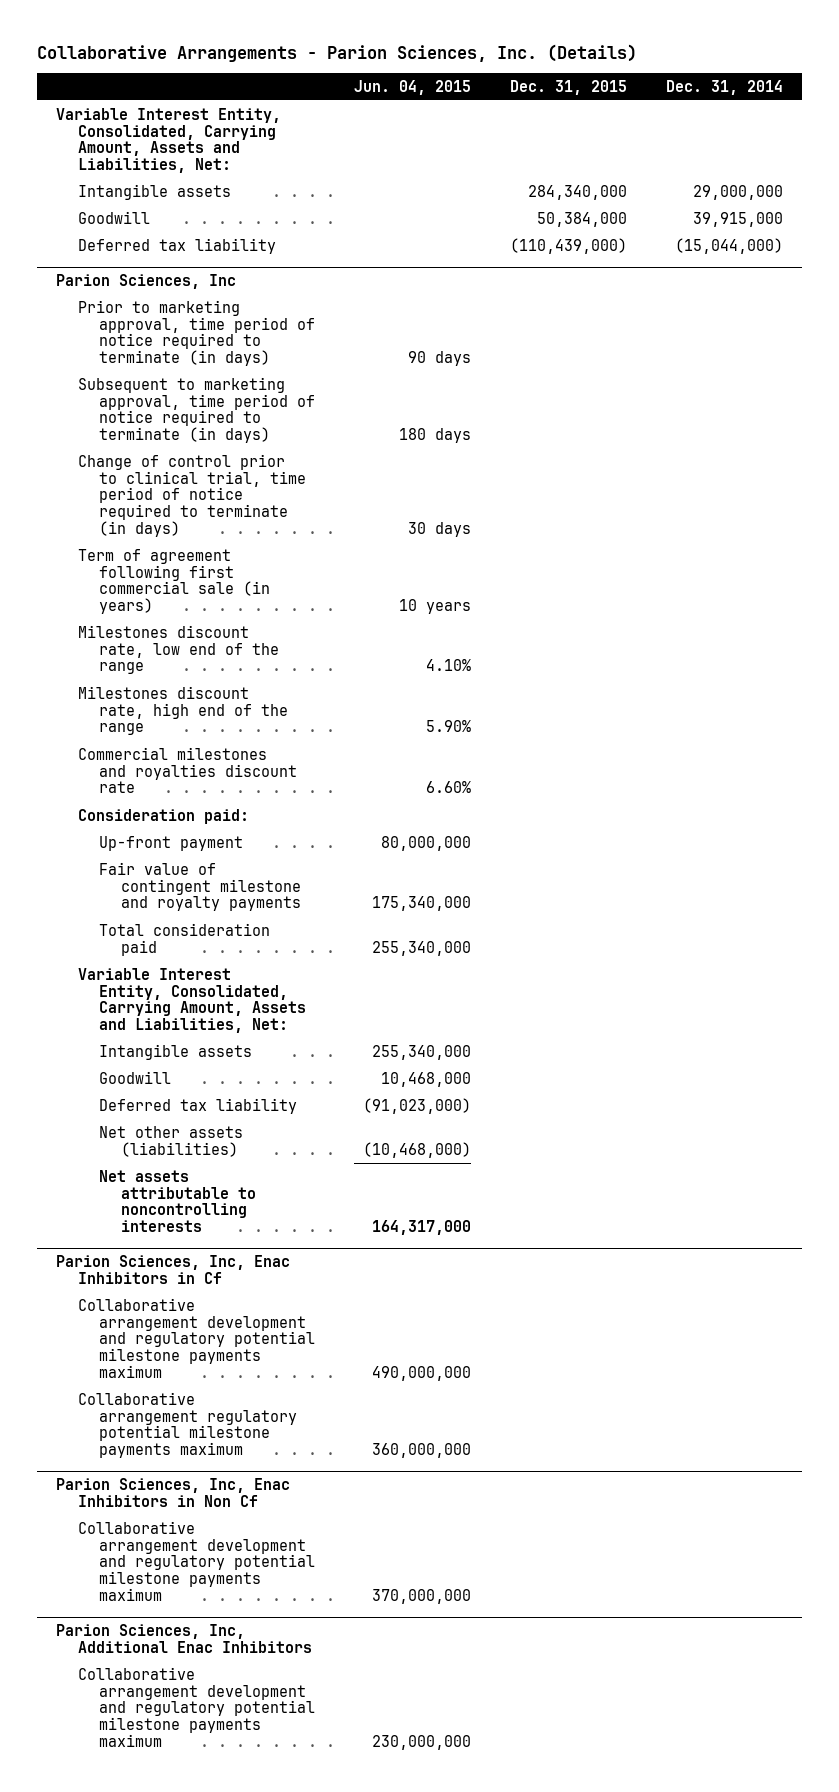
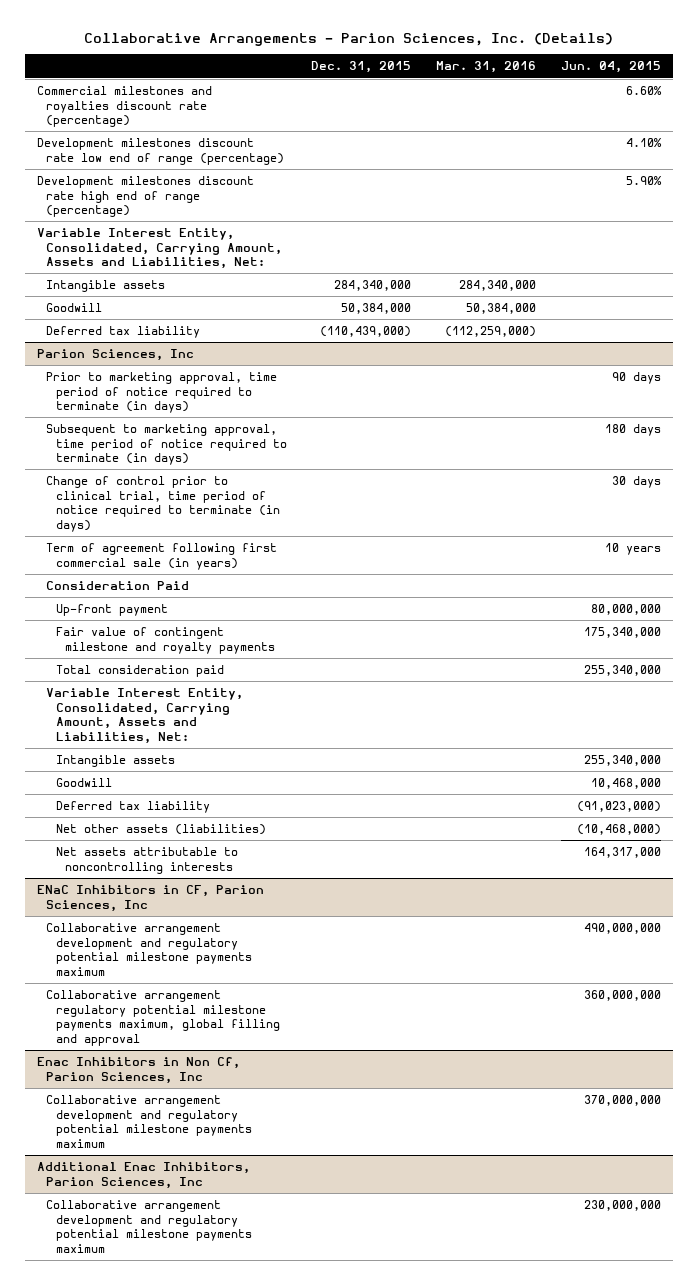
- | Jun. 04, 2015 | Dec. 31, 2015 | Dec. 31, 2014
+ | Dec. 31, 2015 | Mar. 31, 2016 | Jun. 04, 2015
+ Commercial milestones and royalties discount rate (percentage) | | | 6.60%
+ Development milestones discount rate low end of range (percentage) | | | 4.10%
+ Development milestones discount rate high end of range (percentage) | | | 5.90%
@ Parion Sciences, Inc
- Milestones discount rate, low end of the range | 4.10% | |
- Milestones discount rate, high end of the range | 5.90% | |
- Commercial milestones and royalties discount rate | 6.60% | |
- Consideration paid:
+ Consideration Paid
- Parion Sciences, Inc, Enac Inhibitors in Cf
+ ENaC Inhibitors in CF, Parion Sciences, Inc
- Collaborative arrangement regulatory potential milestone payments maximum | 360,000,000 | |
- Parion Sciences, Inc, Enac Inhibitors in Non Cf
+ Collaborative arrangement regulatory potential milestone payments maximum, global filling and approval | | | 360,000,000
+ Enac Inhibitors in Non Cf, Parion Sciences, Inc
- Parion Sciences, Inc, Additional Enac Inhibitors
+ Additional Enac Inhibitors, Parion Sciences, Inc

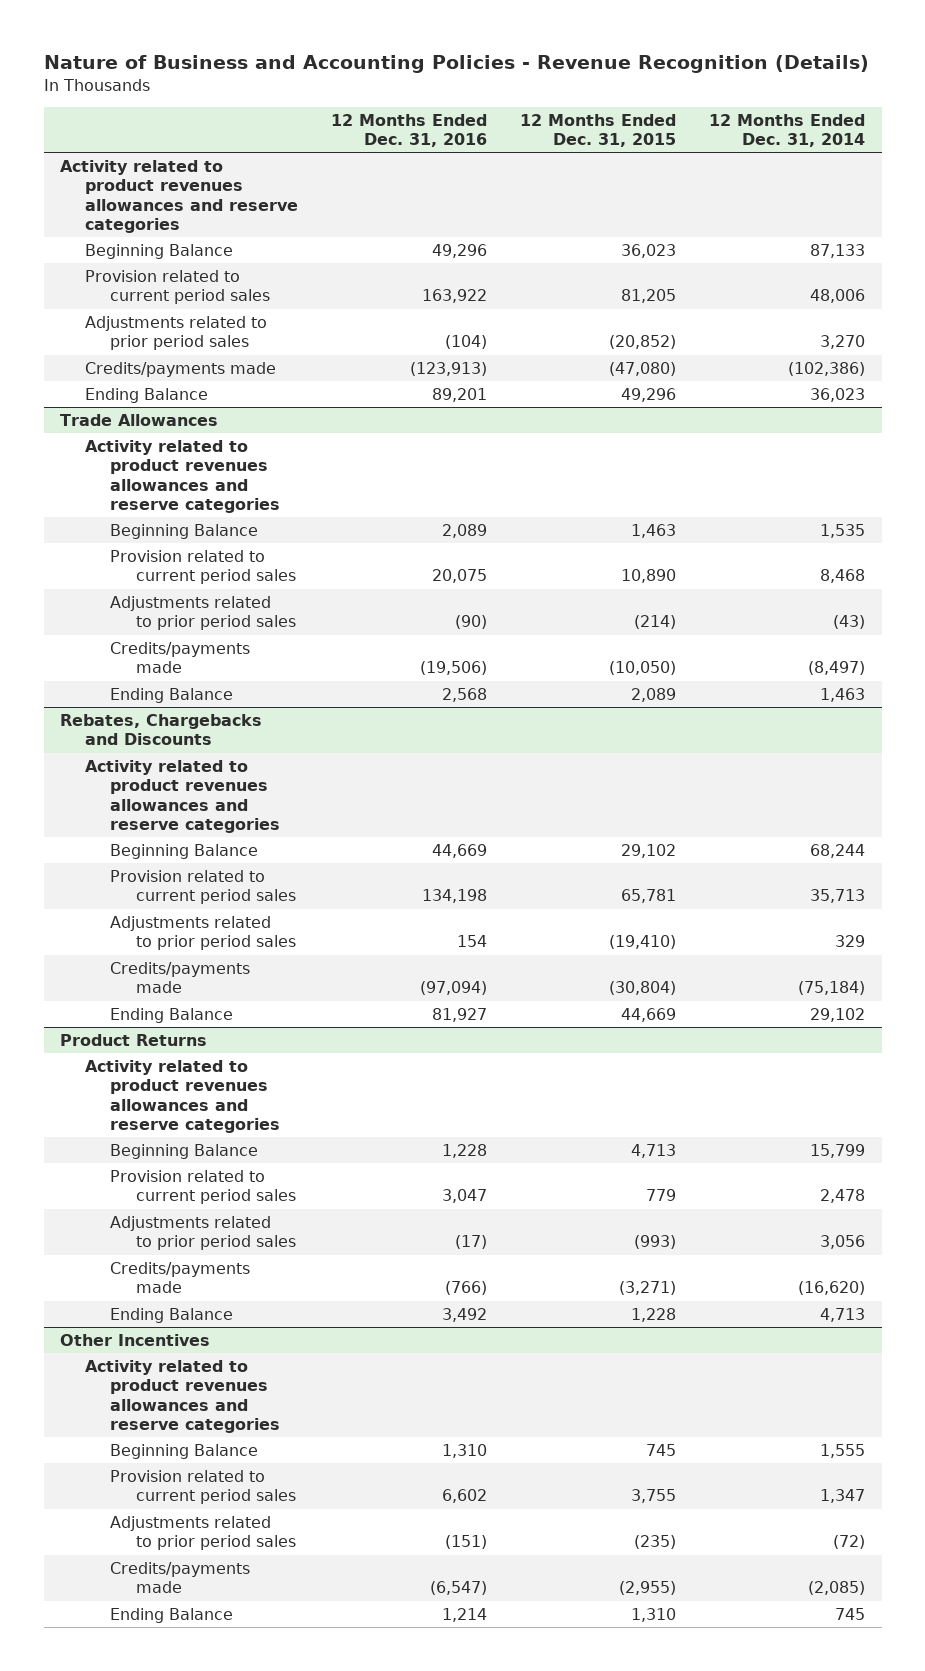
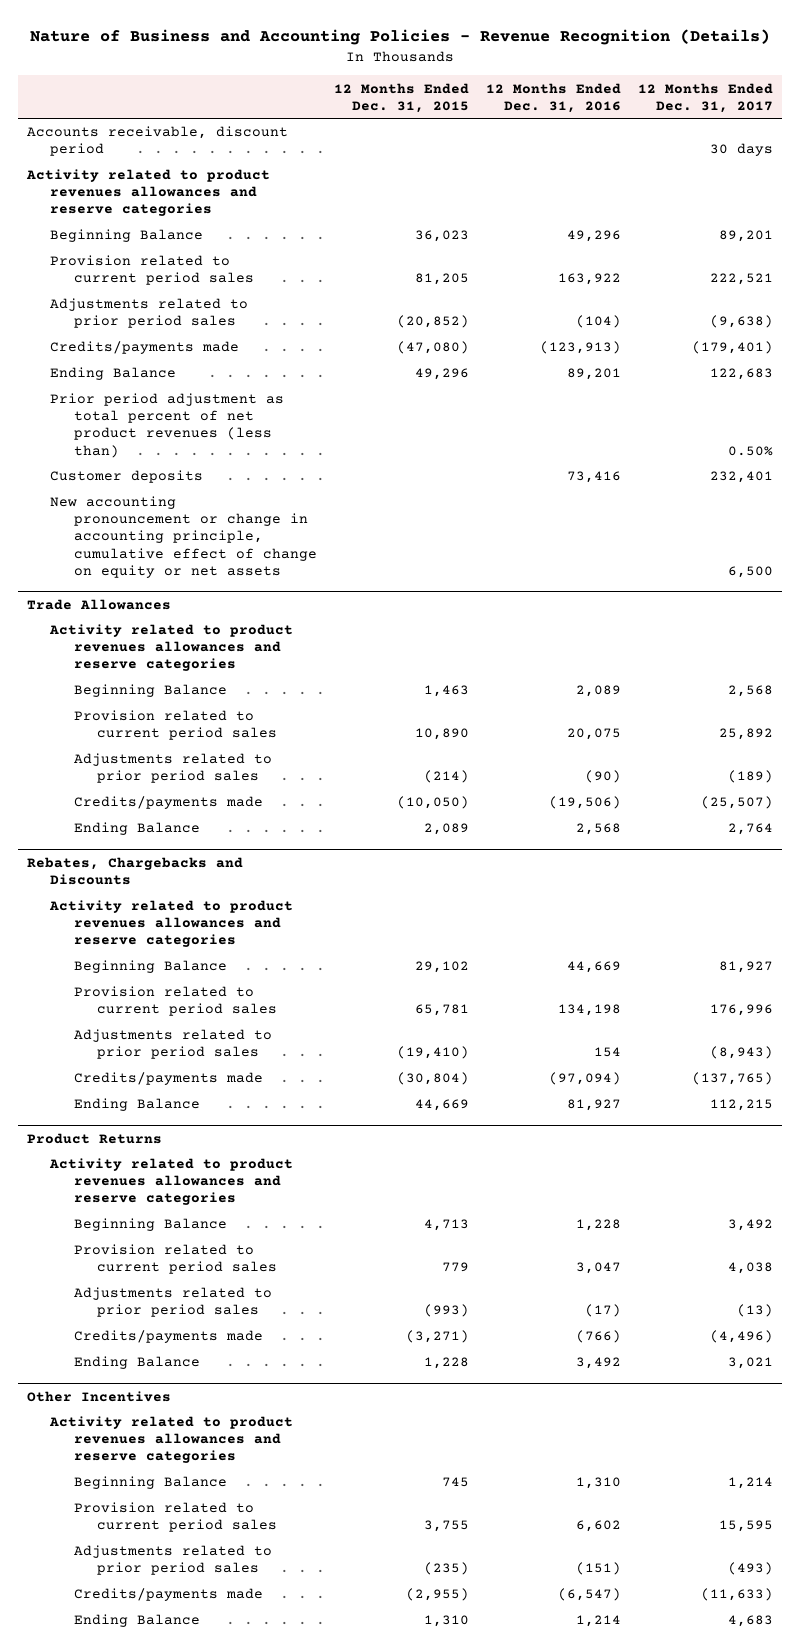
- | 12 Months Ended Dec. 31, 2016 | 12 Months Ended Dec. 31, 2015 | 12 Months Ended Dec. 31, 2014
+ | 12 Months Ended Dec. 31, 2015 | 12 Months Ended Dec. 31, 2016 | 12 Months Ended Dec. 31, 2017
+ Accounts receivable, discount period | | | 30 days
+ Prior period adjustment as total percent of net product revenues (less than) | | | 0.50%
+ Customer deposits | | 73,416 | 232,401
+ New accounting pronouncement or change in accounting principle, cumulative effect of change on equity or net assets | | | 6,500

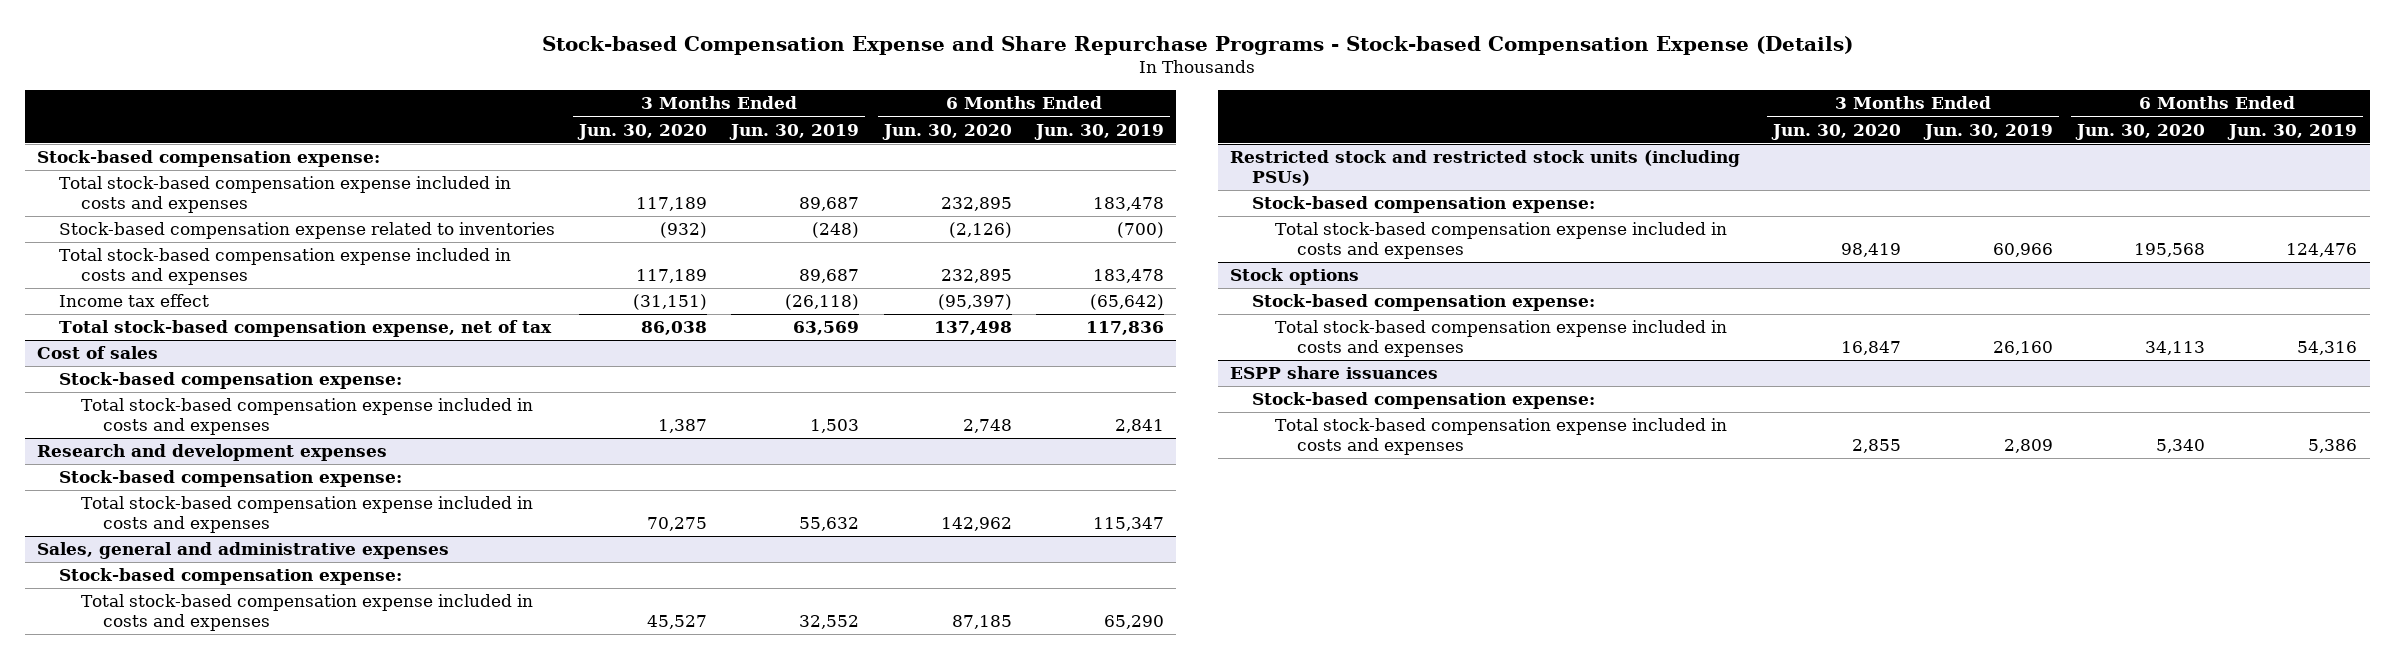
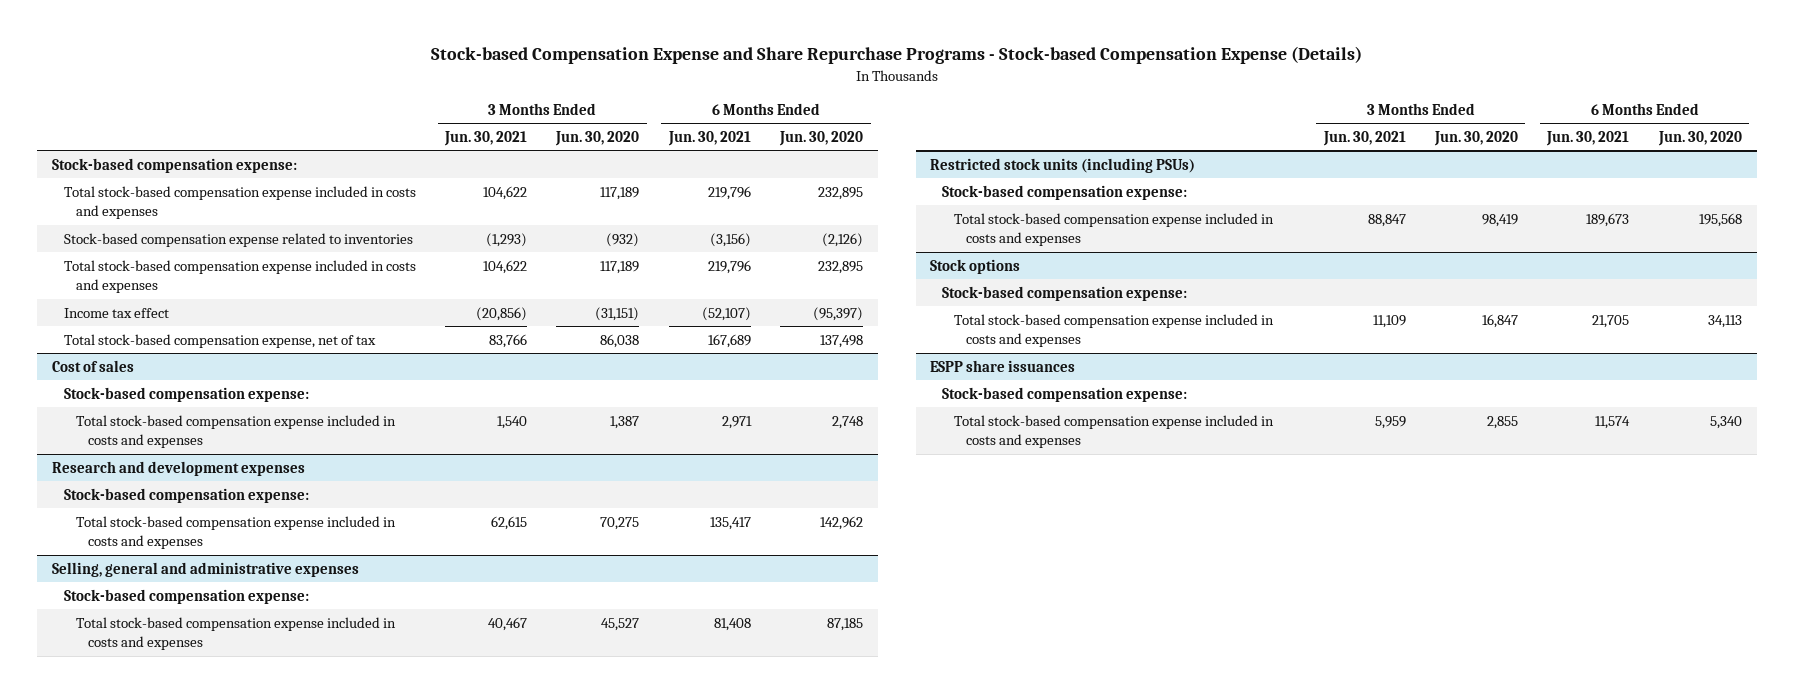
- | 3 Months Ended Jun. 30, 2020 | 3 Months Ended Jun. 30, 2019 | 6 Months Ended Jun. 30, 2020 | 6 Months Ended Jun. 30, 2019
+ | 3 Months Ended Jun. 30, 2021 | 3 Months Ended Jun. 30, 2020 | 6 Months Ended Jun. 30, 2021 | 6 Months Ended Jun. 30, 2020
- Sales, general and administrative expenses
+ Selling, general and administrative expenses
- Restricted stock and restricted stock units (including PSUs)
+ Restricted stock units (including PSUs)

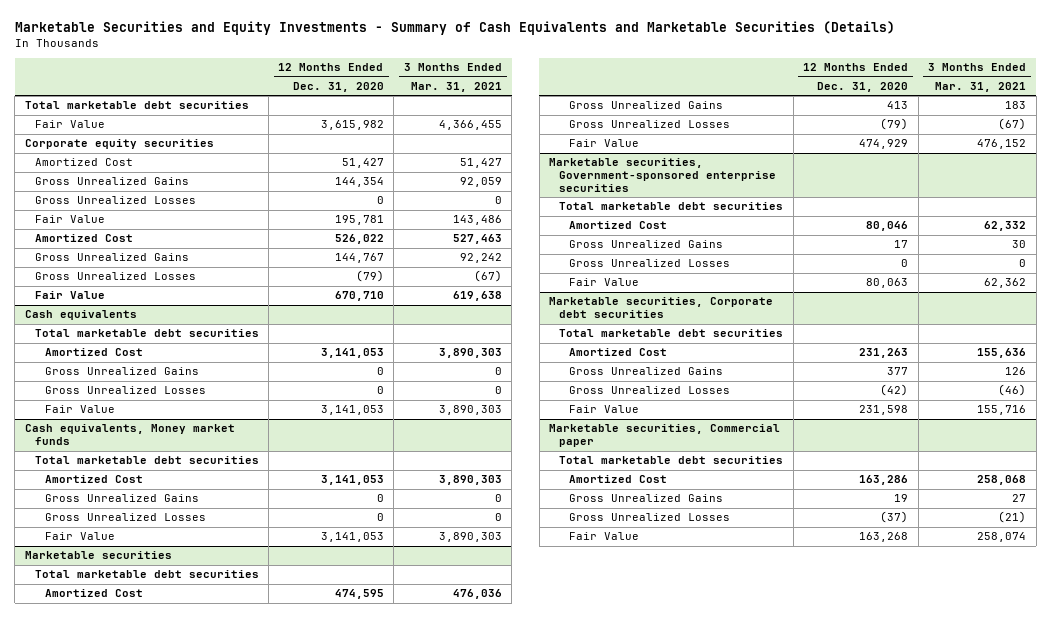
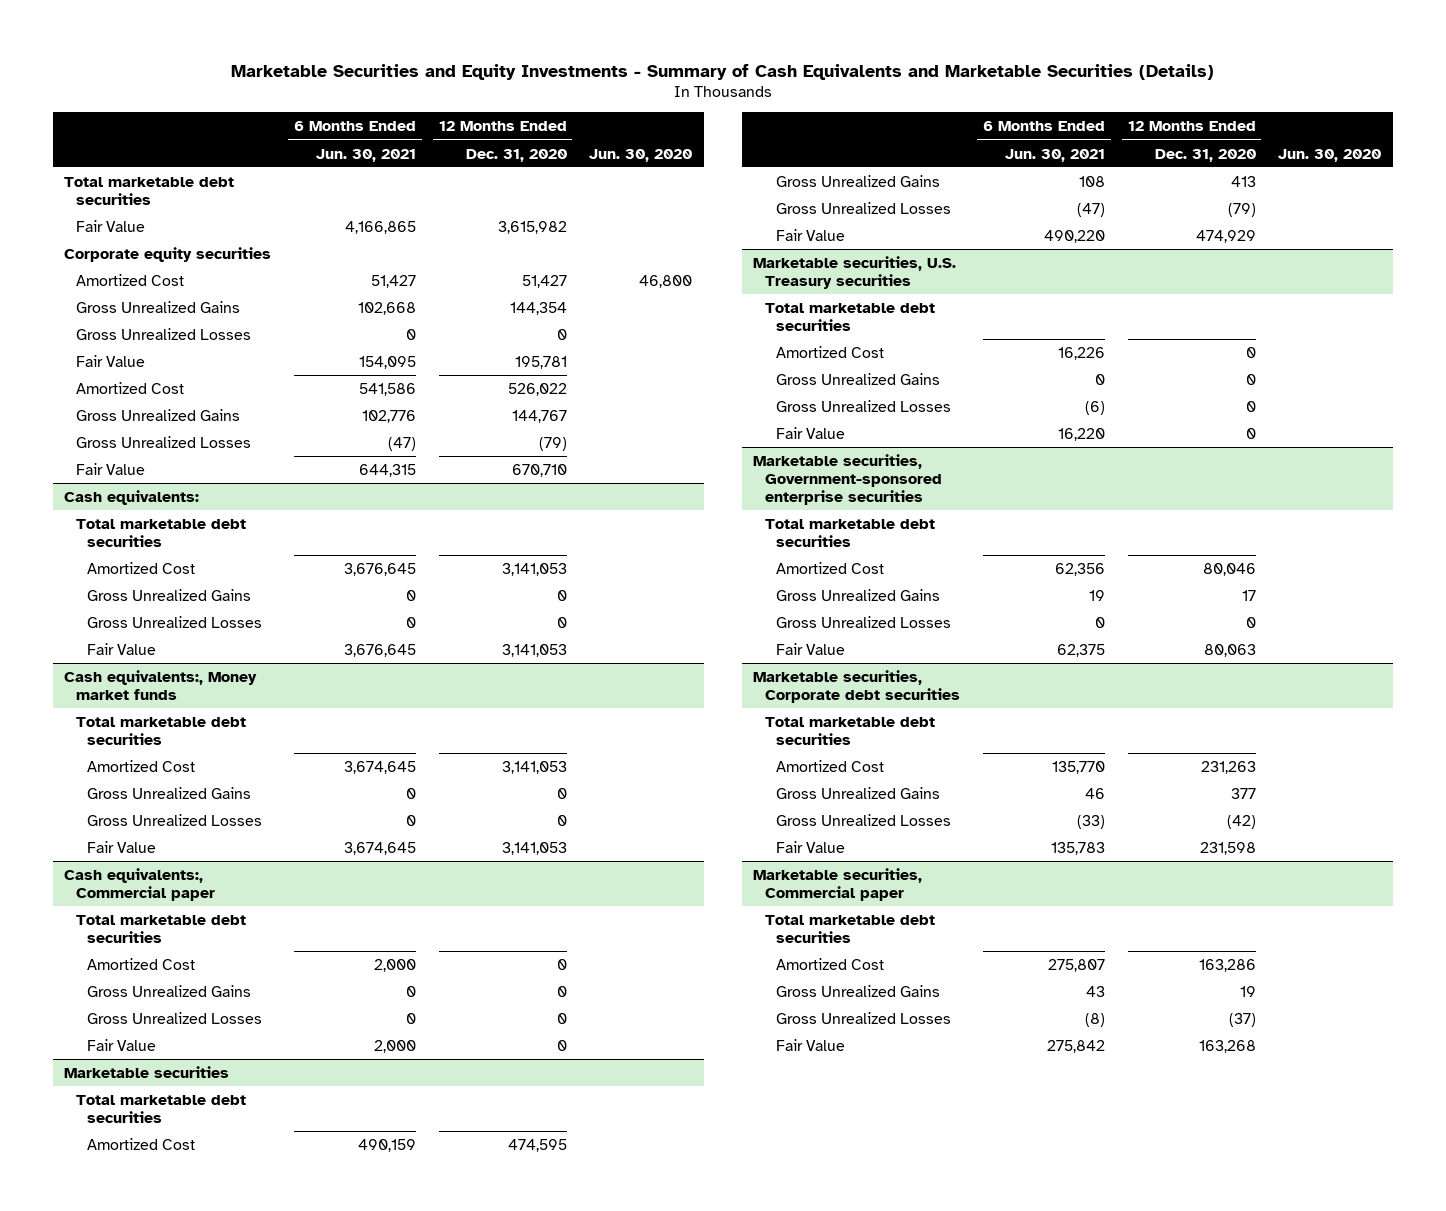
- | 12 Months Ended Dec. 31, 2020 | 3 Months Ended Mar. 31, 2021
+ | 6 Months Ended Jun. 30, 2021 | 12 Months Ended Dec. 31, 2020 | Jun. 30, 2020
- Cash equivalents
+ Cash equivalents:
- Cash equivalents, Money market funds
+ Cash equivalents:, Money market funds
+ Cash equivalents:, Commercial paper
+ Total marketable debt securities
+ Amortized Cost | 2,000 | 0 |
+ Gross Unrealized Gains | 0 | 0 |
+ Gross Unrealized Losses | 0 | 0 |
+ Fair Value | 2,000 | 0 |
+ Marketable securities, U.S. Treasury securities
+ Total marketable debt securities
+ Amortized Cost | 16,226 | 0 |
+ Gross Unrealized Gains | 0 | 0 |
+ Gross Unrealized Losses | (6) | 0 |
+ Fair Value | 16,220 | 0 |

